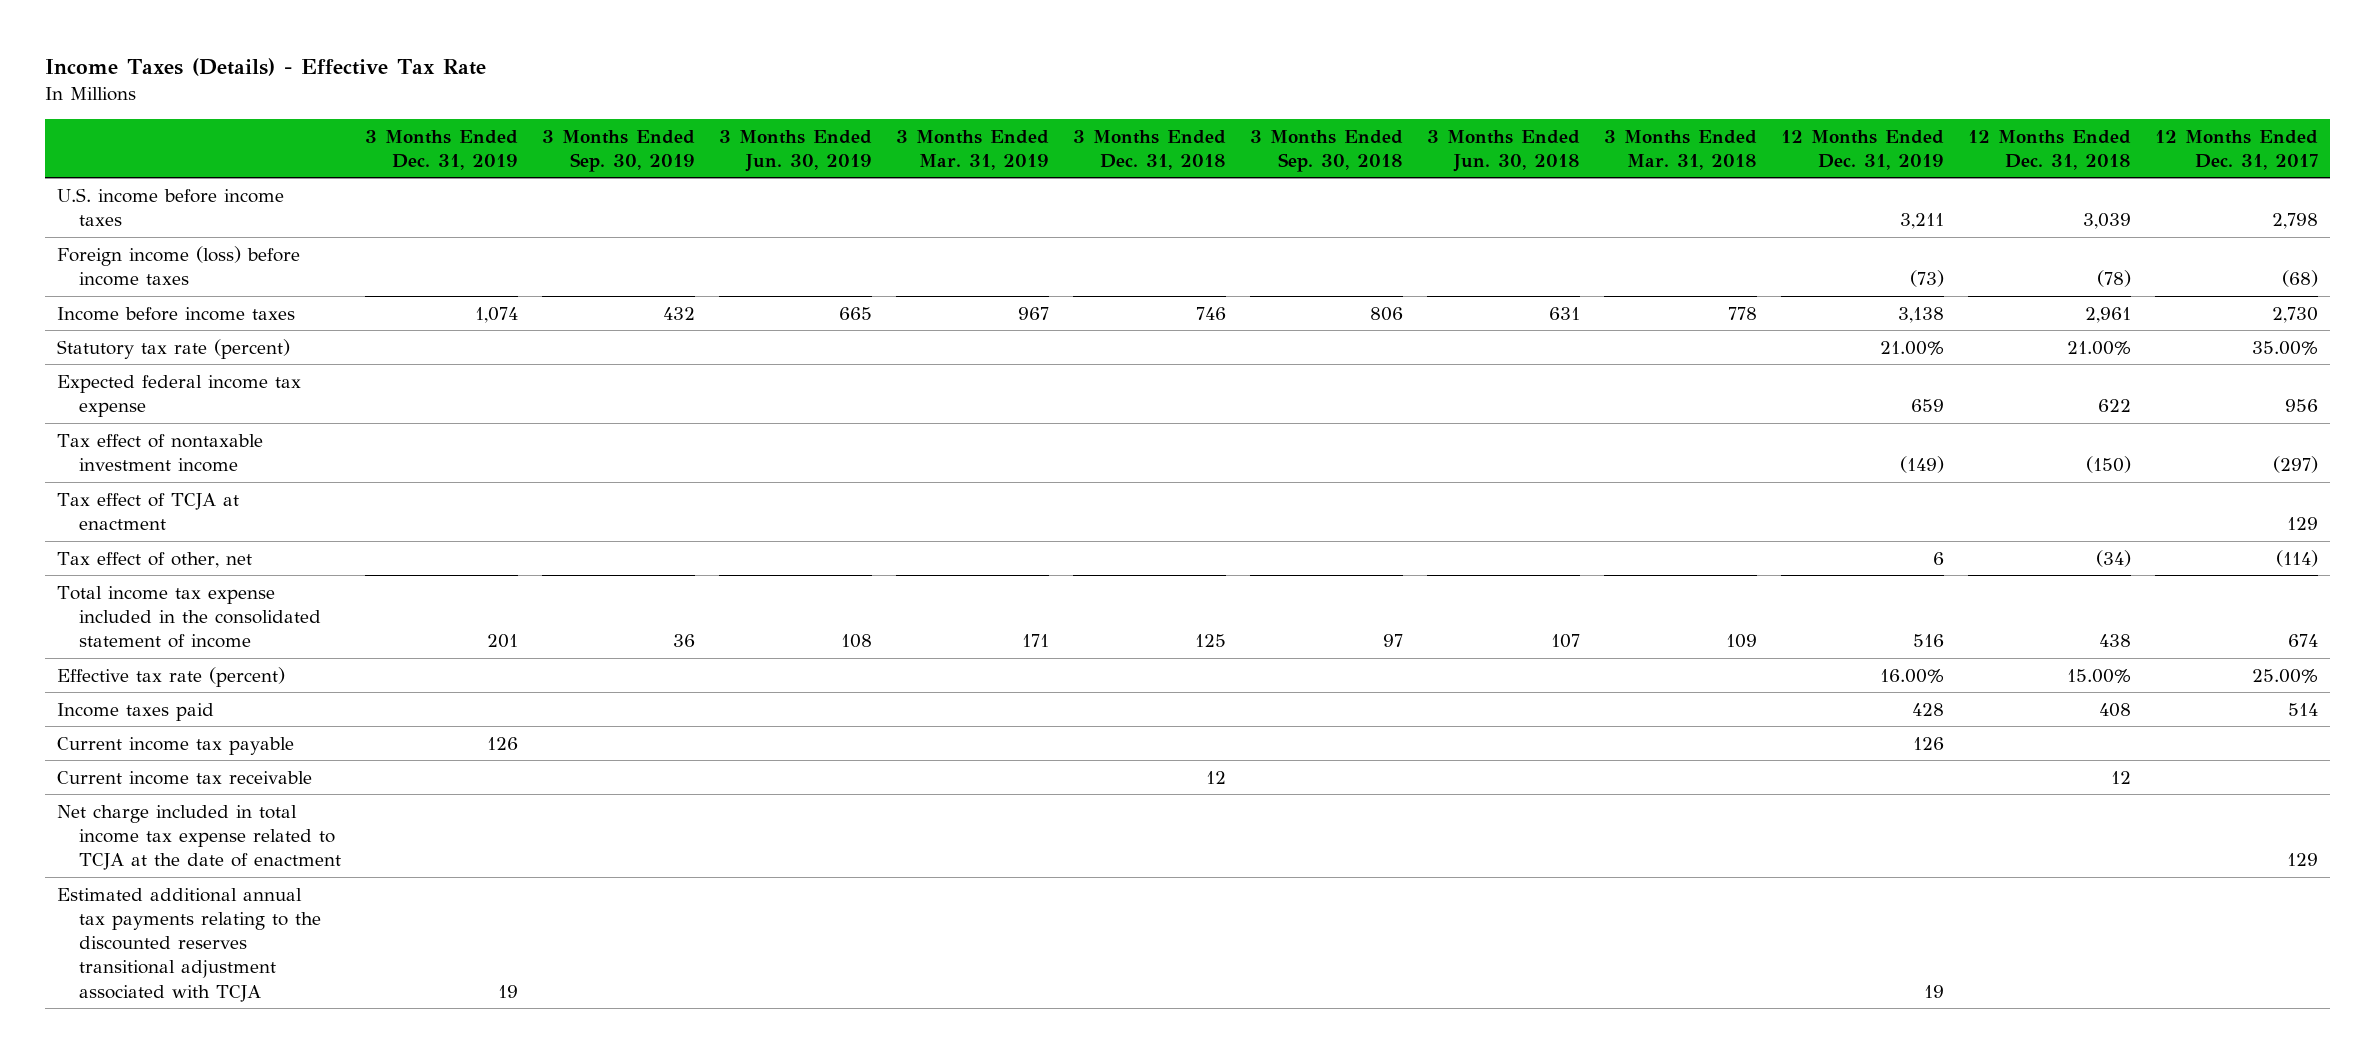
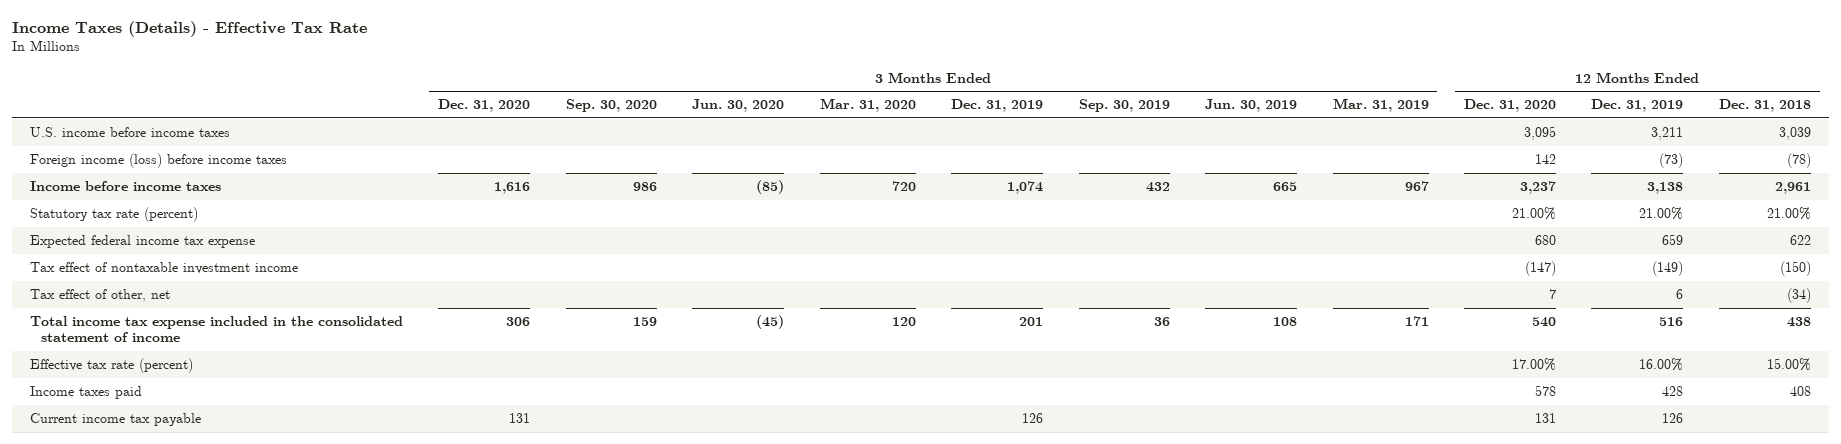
- | 3 Months Ended Dec. 31, 2019 | 3 Months Ended Sep. 30, 2019 | 3 Months Ended Jun. 30, 2019 | 3 Months Ended Mar. 31, 2019 | 3 Months Ended Dec. 31, 2018 | 3 Months Ended Sep. 30, 2018 | 3 Months Ended Jun. 30, 2018 | 3 Months Ended Mar. 31, 2018 | 12 Months Ended Dec. 31, 2019 | 12 Months Ended Dec. 31, 2018 | 12 Months Ended Dec. 31, 2017
+ | 3 Months Ended Dec. 31, 2020 | 3 Months Ended Sep. 30, 2020 | 3 Months Ended Jun. 30, 2020 | 3 Months Ended Mar. 31, 2020 | 3 Months Ended Dec. 31, 2019 | 3 Months Ended Sep. 30, 2019 | 3 Months Ended Jun. 30, 2019 | 3 Months Ended Mar. 31, 2019 | 12 Months Ended Dec. 31, 2020 | 12 Months Ended Dec. 31, 2019 | 12 Months Ended Dec. 31, 2018
- Tax effect of TCJA at enactment | | | | | | | | | | | 129
- Current income tax receivable | | | | | 12 | | | | | 12 |
- Net charge included in total income tax expense related to TCJA at the date of enactment | | | | | | | | | | | 129
- Estimated additional annual tax payments relating to the discounted reserves transitional adjustment associated with TCJA | 19 | | | | | | | | 19 | |

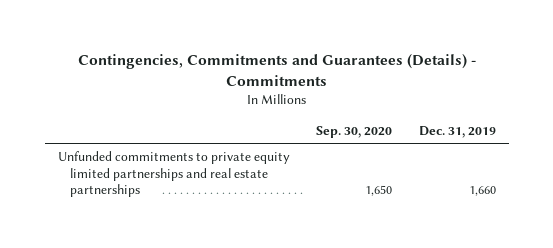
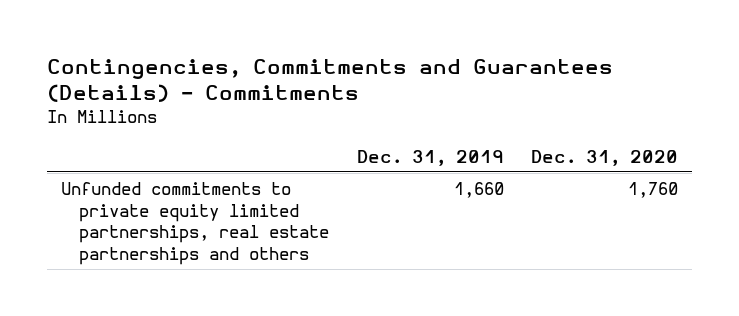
- | Sep. 30, 2020 | Dec. 31, 2019
+ | Dec. 31, 2019 | Dec. 31, 2020
- Unfunded commitments to private equity limited partnerships and real estate partnerships | 1,650 | 1,660
+ Unfunded commitments to private equity limited partnerships, real estate partnerships and others | 1,660 | 1,760

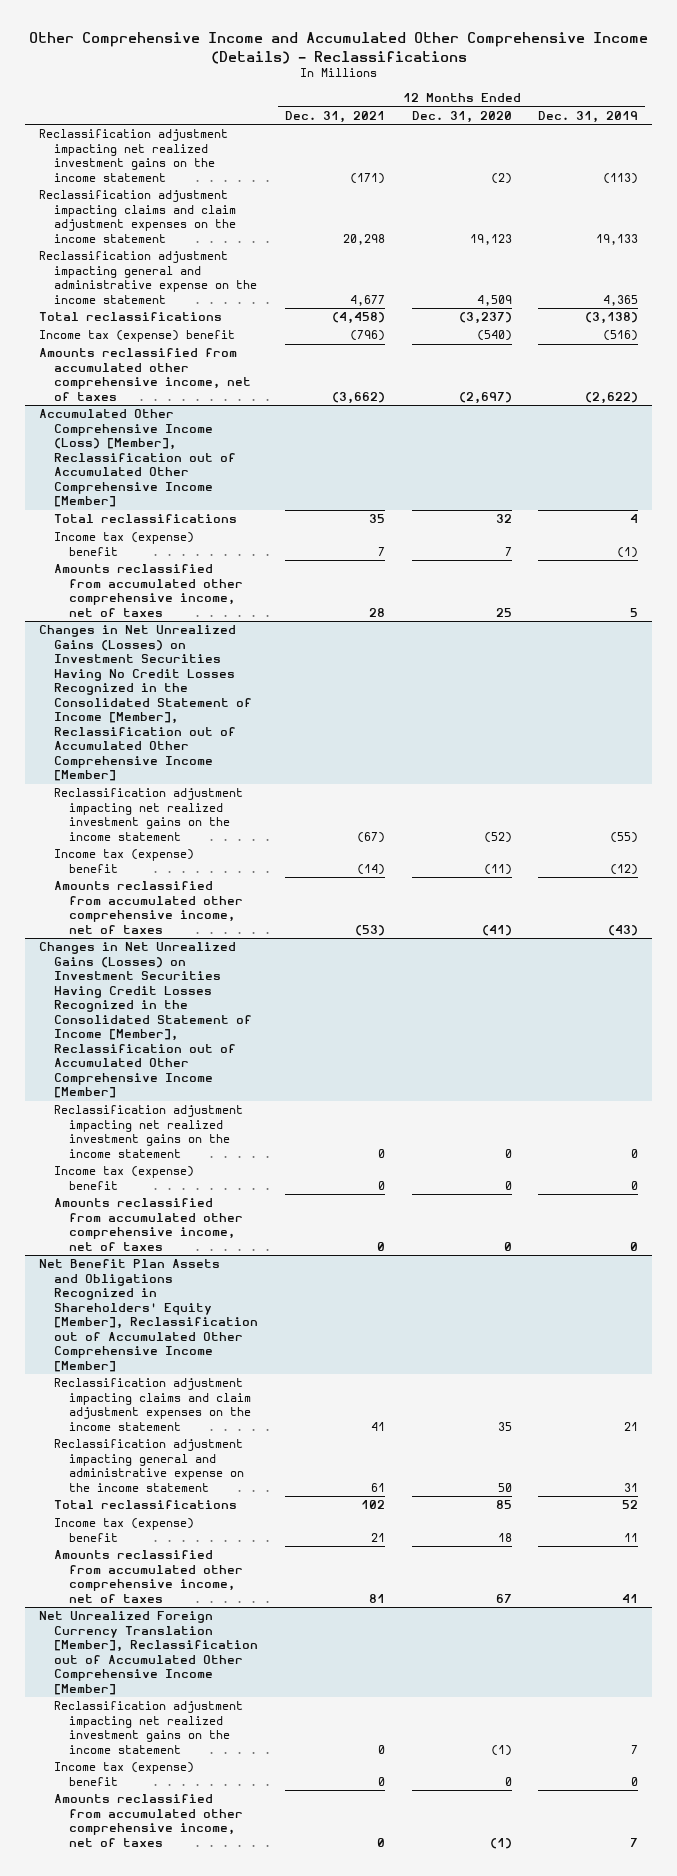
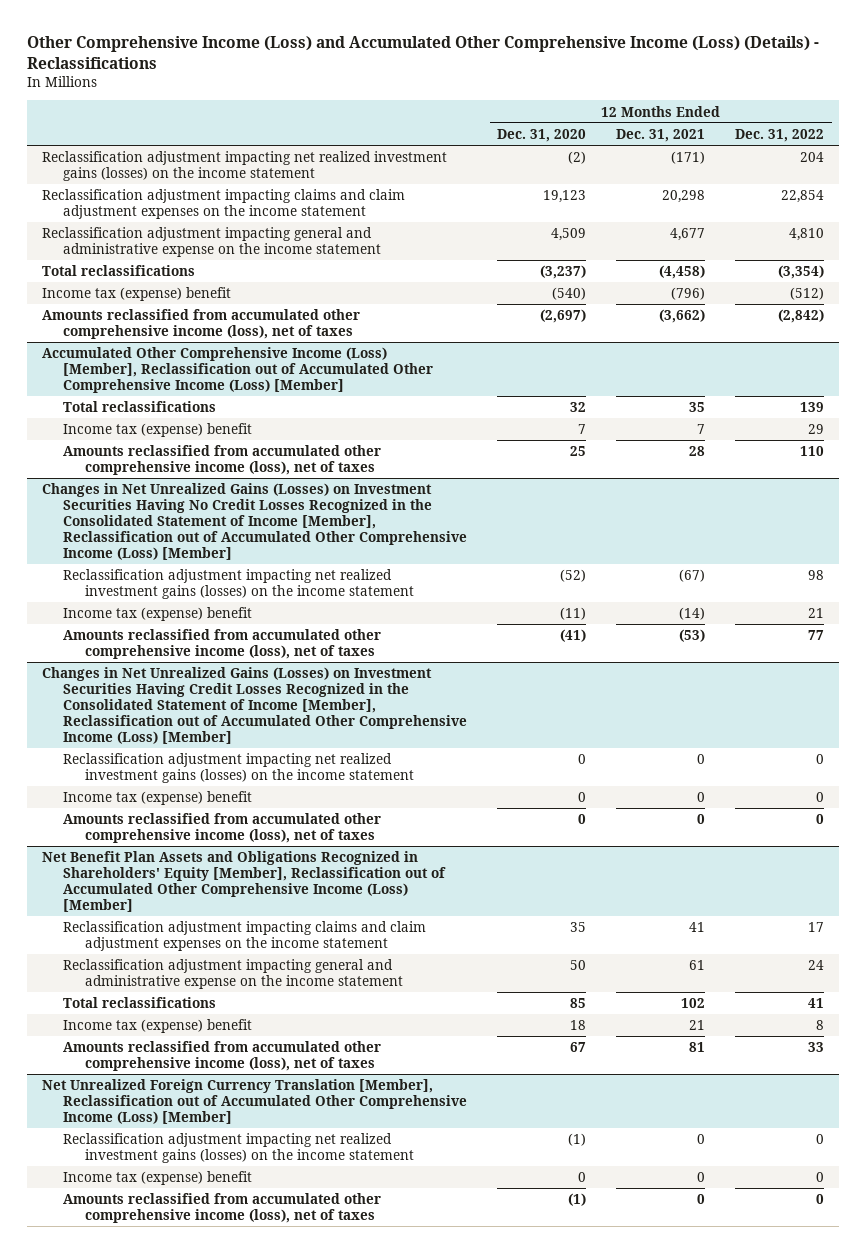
- Other Comprehensive Income and Accumulated Other Comprehensive Income (Details) - Reclassifications
+ Other Comprehensive Income (Loss) and Accumulated Other Comprehensive Income (Loss) (Details) - Reclassifications
- | 12 Months Ended Dec. 31, 2021 | 12 Months Ended Dec. 31, 2020 | 12 Months Ended Dec. 31, 2019
+ | 12 Months Ended Dec. 31, 2020 | 12 Months Ended Dec. 31, 2021 | 12 Months Ended Dec. 31, 2022
- Reclassification adjustment impacting net realized investment gains on the income statement | (171) | (2) | (113)
+ Reclassification adjustment impacting net realized investment gains (losses) on the income statement | (2) | (171) | 204
- Amounts reclassified from accumulated other comprehensive income, net of taxes | (3,662) | (2,697) | (2,622)
- Accumulated Other Comprehensive Income (Loss) [Member], Reclassification out of Accumulated Other Comprehensive Income [Member]
+ Amounts reclassified from accumulated other comprehensive income (loss), net of taxes | (2,697) | (3,662) | (2,842)
+ Accumulated Other Comprehensive Income (Loss) [Member], Reclassification out of Accumulated Other Comprehensive Income (Loss) [Member]
- Amounts reclassified from accumulated other comprehensive income, net of taxes | 28 | 25 | 5
- Changes in Net Unrealized Gains (Losses) on Investment Securities Having No Credit Losses Recognized in the Consolidated Statement of Income [Member], Reclassification out of Accumulated Other Comprehensive Income [Member]
- Reclassification adjustment impacting net realized investment gains on the income statement | (67) | (52) | (55)
+ Amounts reclassified from accumulated other comprehensive income (loss), net of taxes | 25 | 28 | 110
+ Changes in Net Unrealized Gains (Losses) on Investment Securities Having No Credit Losses Recognized in the Consolidated Statement of Income [Member], Reclassification out of Accumulated Other Comprehensive Income (Loss) [Member]
+ Reclassification adjustment impacting net realized investment gains (losses) on the income statement | (52) | (67) | 98
- Amounts reclassified from accumulated other comprehensive income, net of taxes | (53) | (41) | (43)
- Changes in Net Unrealized Gains (Losses) on Investment Securities Having Credit Losses Recognized in the Consolidated Statement of Income [Member], Reclassification out of Accumulated Other Comprehensive Income [Member]
- Reclassification adjustment impacting net realized investment gains on the income statement | 0 | 0 | 0
+ Amounts reclassified from accumulated other comprehensive income (loss), net of taxes | (41) | (53) | 77
+ Changes in Net Unrealized Gains (Losses) on Investment Securities Having Credit Losses Recognized in the Consolidated Statement of Income [Member], Reclassification out of Accumulated Other Comprehensive Income (Loss) [Member]
+ Reclassification adjustment impacting net realized investment gains (losses) on the income statement | 0 | 0 | 0
- Amounts reclassified from accumulated other comprehensive income, net of taxes | 0 | 0 | 0
- Net Benefit Plan Assets and Obligations Recognized in Shareholders' Equity [Member], Reclassification out of Accumulated Other Comprehensive Income [Member]
+ Amounts reclassified from accumulated other comprehensive income (loss), net of taxes | 0 | 0 | 0
+ Net Benefit Plan Assets and Obligations Recognized in Shareholders' Equity [Member], Reclassification out of Accumulated Other Comprehensive Income (Loss) [Member]
- Amounts reclassified from accumulated other comprehensive income, net of taxes | 81 | 67 | 41
- Net Unrealized Foreign Currency Translation [Member], Reclassification out of Accumulated Other Comprehensive Income [Member]
- Reclassification adjustment impacting net realized investment gains on the income statement | 0 | (1) | 7
+ Amounts reclassified from accumulated other comprehensive income (loss), net of taxes | 67 | 81 | 33
+ Net Unrealized Foreign Currency Translation [Member], Reclassification out of Accumulated Other Comprehensive Income (Loss) [Member]
+ Reclassification adjustment impacting net realized investment gains (losses) on the income statement | (1) | 0 | 0
- Amounts reclassified from accumulated other comprehensive income, net of taxes | 0 | (1) | 7
+ Amounts reclassified from accumulated other comprehensive income (loss), net of taxes | (1) | 0 | 0

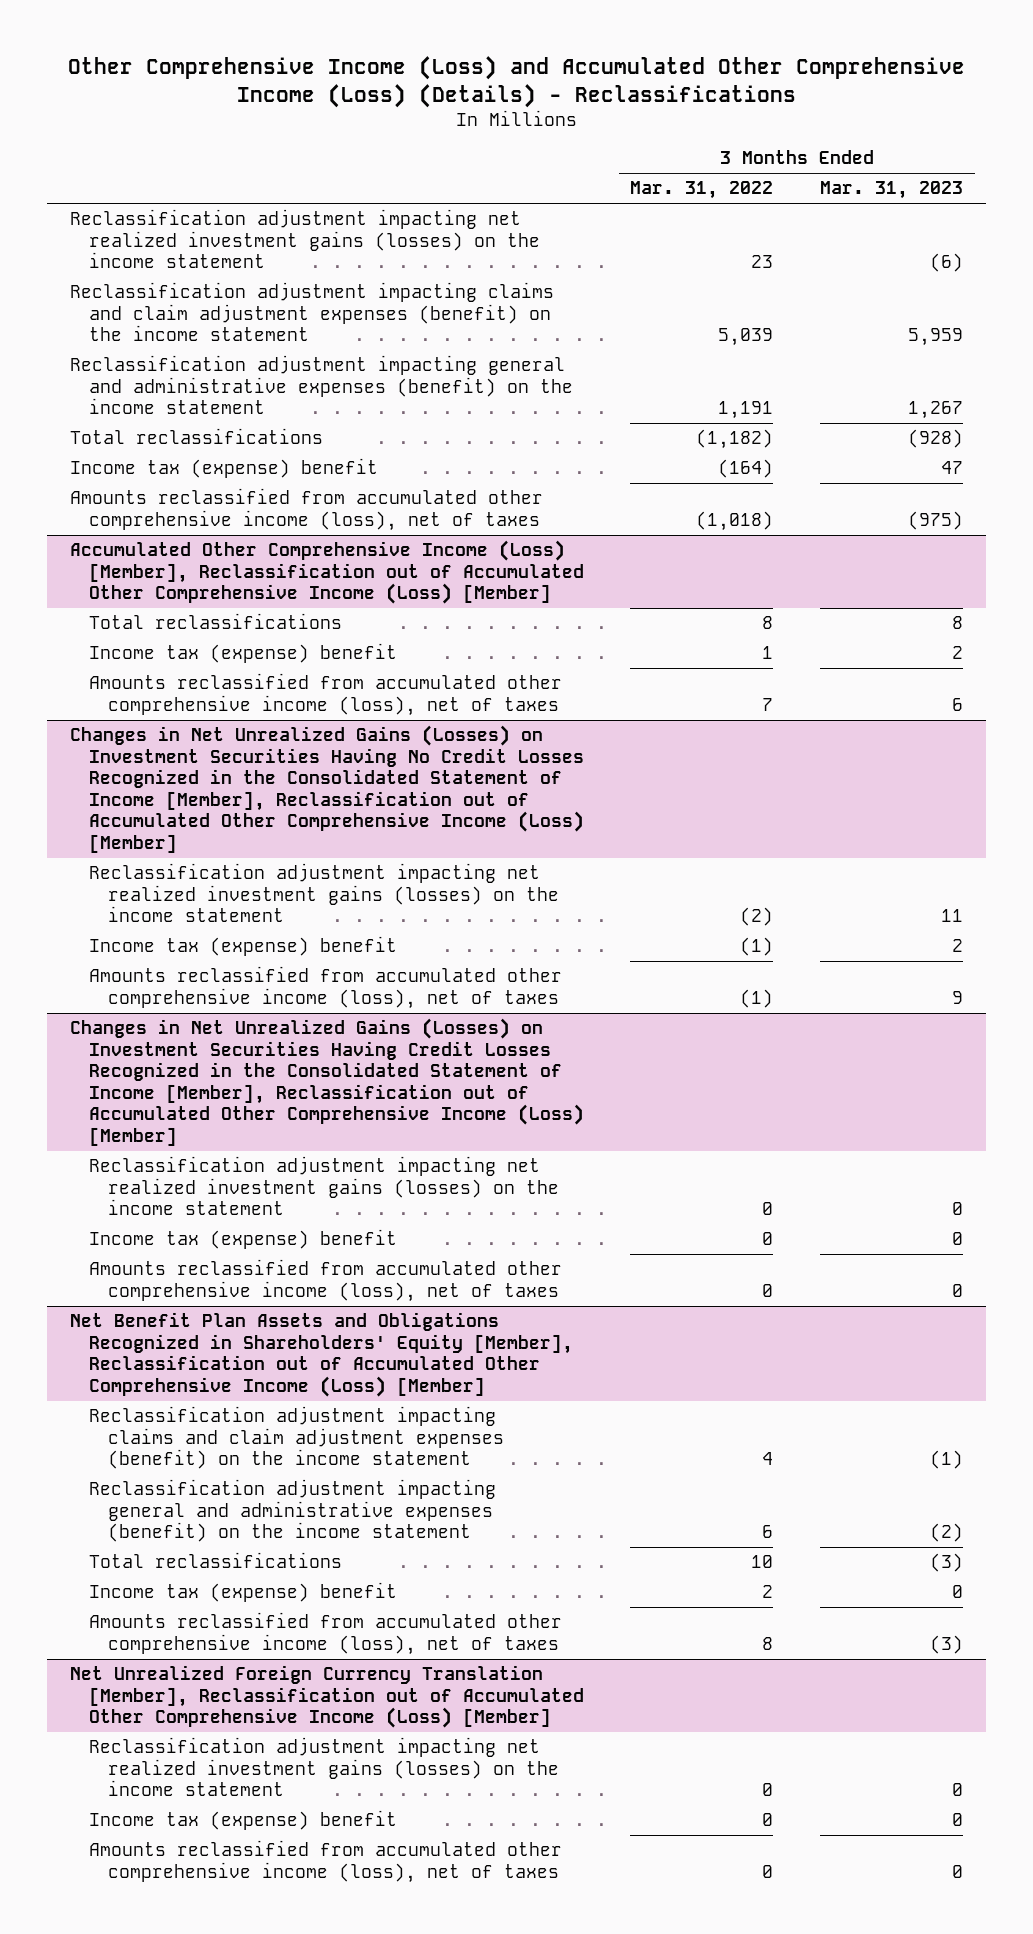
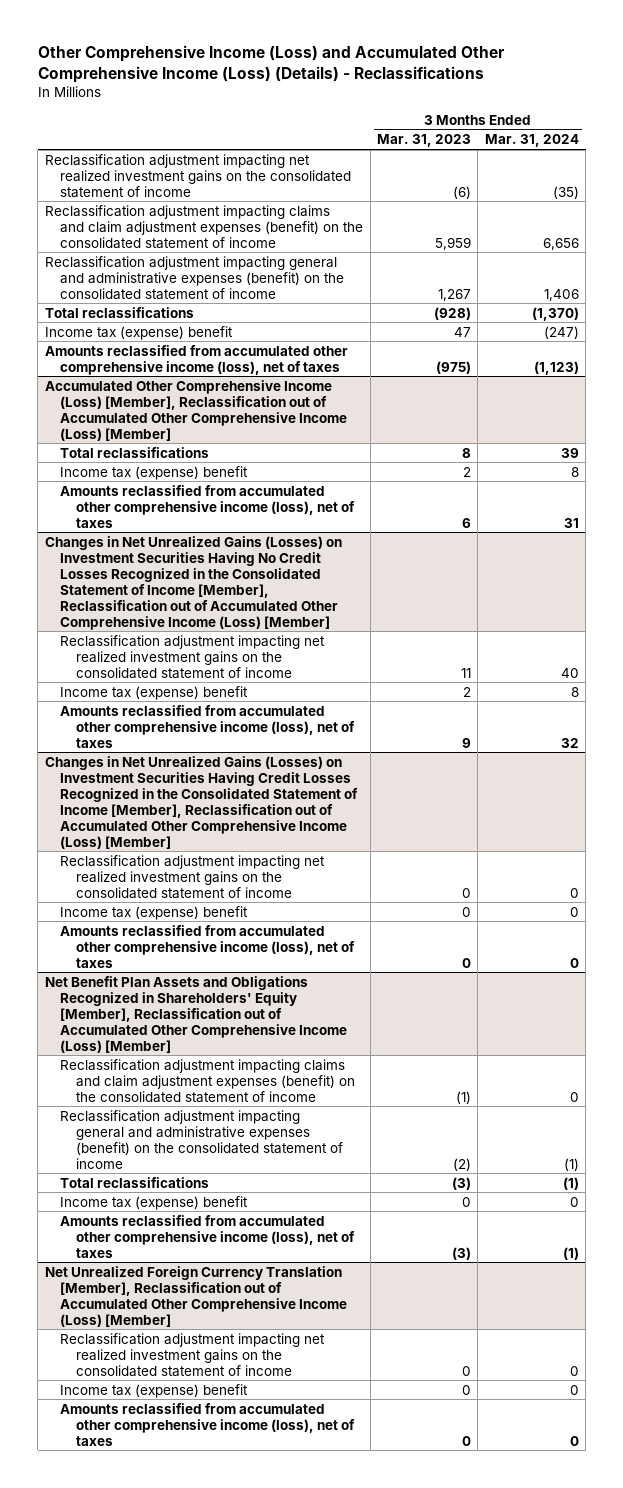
- | 3 Months Ended Mar. 31, 2022 | 3 Months Ended Mar. 31, 2023
+ | 3 Months Ended Mar. 31, 2023 | 3 Months Ended Mar. 31, 2024
- Reclassification adjustment impacting net realized investment gains (losses) on the income statement | 23 | (6)
- Reclassification adjustment impacting claims and claim adjustment expenses (benefit) on the income statement | 5,039 | 5,959
- Reclassification adjustment impacting general and administrative expenses (benefit) on the income statement | 1,191 | 1,267
+ Reclassification adjustment impacting net realized investment gains on the consolidated statement of income | (6) | (35)
+ Reclassification adjustment impacting claims and claim adjustment expenses (benefit) on the consolidated statement of income | 5,959 | 6,656
+ Reclassification adjustment impacting general and administrative expenses (benefit) on the consolidated statement of income | 1,267 | 1,406
@ Changes in Net Unrealized Gains (Losses) on Investment Securities Having No Credit Losses Recognized in the Consolidated Statement of Income [Member], Reclassification out of Accumulated Other Comprehensive Income (Loss) [Member]
- Reclassification adjustment impacting net realized investment gains (losses) on the income statement | (2) | 11
+ Reclassification adjustment impacting net realized investment gains on the consolidated statement of income | 11 | 40
@ Changes in Net Unrealized Gains (Losses) on Investment Securities Having Credit Losses Recognized in the Consolidated Statement of Income [Member], Reclassification out of Accumulated Other Comprehensive Income (Loss) [Member]
- Reclassification adjustment impacting net realized investment gains (losses) on the income statement | 0 | 0
+ Reclassification adjustment impacting net realized investment gains on the consolidated statement of income | 0 | 0
@ Net Benefit Plan Assets and Obligations Recognized in Shareholders' Equity [Member], Reclassification out of Accumulated Other Comprehensive Income (Loss) [Member]
- Reclassification adjustment impacting claims and claim adjustment expenses (benefit) on the income statement | 4 | (1)
- Reclassification adjustment impacting general and administrative expenses (benefit) on the income statement | 6 | (2)
+ Reclassification adjustment impacting claims and claim adjustment expenses (benefit) on the consolidated statement of income | (1) | 0
+ Reclassification adjustment impacting general and administrative expenses (benefit) on the consolidated statement of income | (2) | (1)
@ Net Unrealized Foreign Currency Translation [Member], Reclassification out of Accumulated Other Comprehensive Income (Loss) [Member]
- Reclassification adjustment impacting net realized investment gains (losses) on the income statement | 0 | 0
+ Reclassification adjustment impacting net realized investment gains on the consolidated statement of income | 0 | 0

